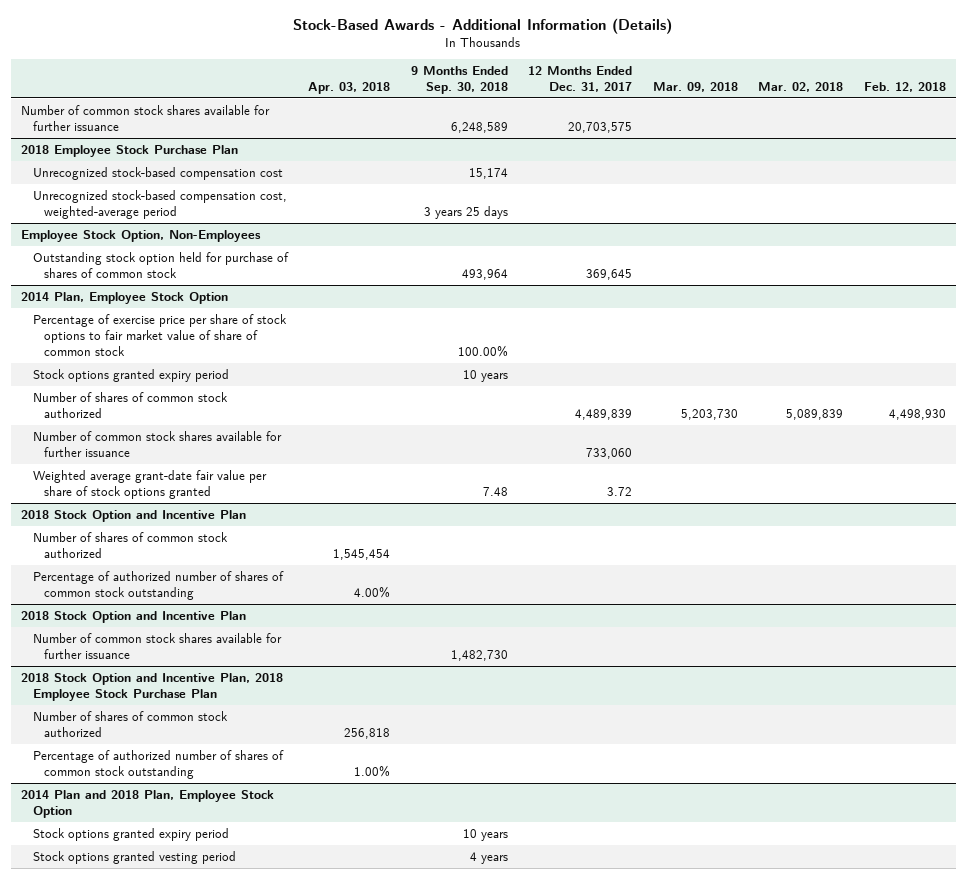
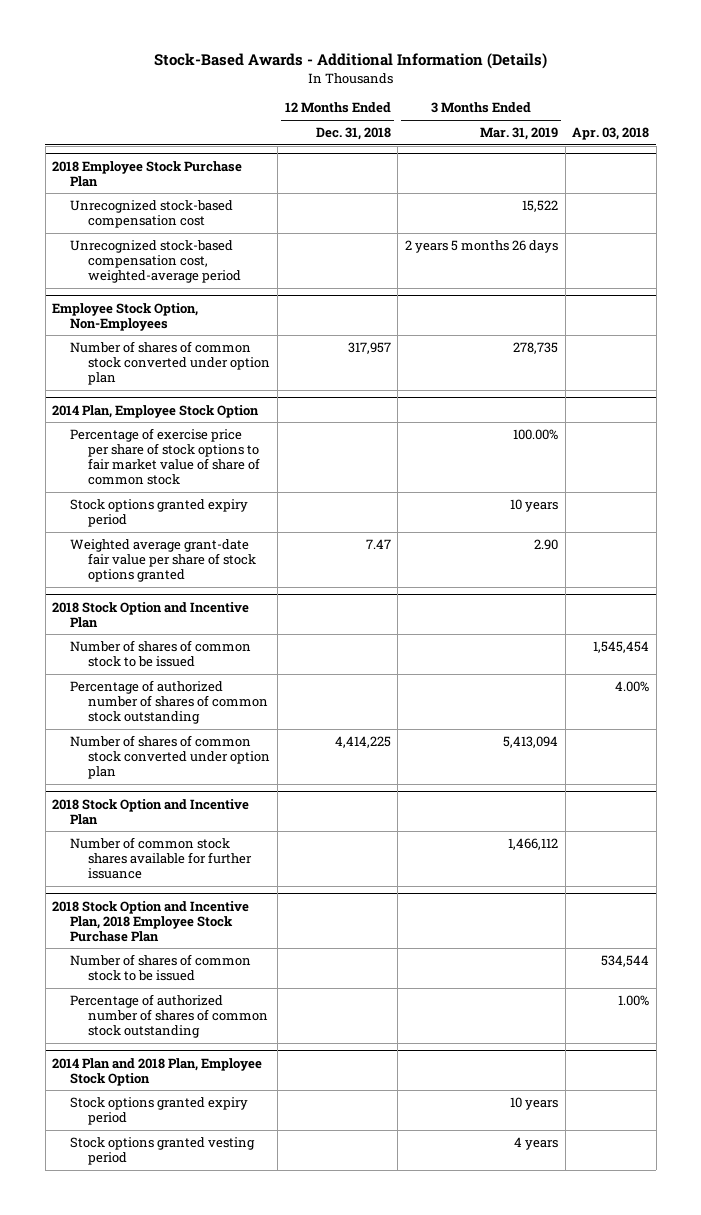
- | Apr. 03, 2018 | 9 Months Ended Sep. 30, 2018 | 12 Months Ended Dec. 31, 2017 | Mar. 09, 2018 | Mar. 02, 2018 | Feb. 12, 2018
+ | 12 Months Ended Dec. 31, 2018 | 3 Months Ended Mar. 31, 2019 | Apr. 03, 2018
- Number of common stock shares available for further issuance | | 6,248,589 | 20,703,575 | | |
@ Employee Stock Option, Non-Employees
- Outstanding stock option held for purchase of shares of common stock | | 493,964 | 369,645 | | |
+ Number of shares of common stock converted under option plan | 317,957 | 278,735 |
@ 2014 Plan, Employee Stock Option
- Number of shares of common stock authorized | | | 4,489,839 | 5,203,730 | 5,089,839 | 4,498,930
- Number of common stock shares available for further issuance | | | 733,060 | | |
@ 2018 Stock Option and Incentive Plan
- Number of shares of common stock authorized | 1,545,454 | | | | |
+ Number of shares of common stock to be issued | | | 1,545,454
+ Number of shares of common stock converted under option plan | 4,414,225 | 5,413,094 |
@ 2018 Stock Option and Incentive Plan, 2018 Employee Stock Purchase Plan
- Number of shares of common stock authorized | 256,818 | | | | |
+ Number of shares of common stock to be issued | | | 534,544

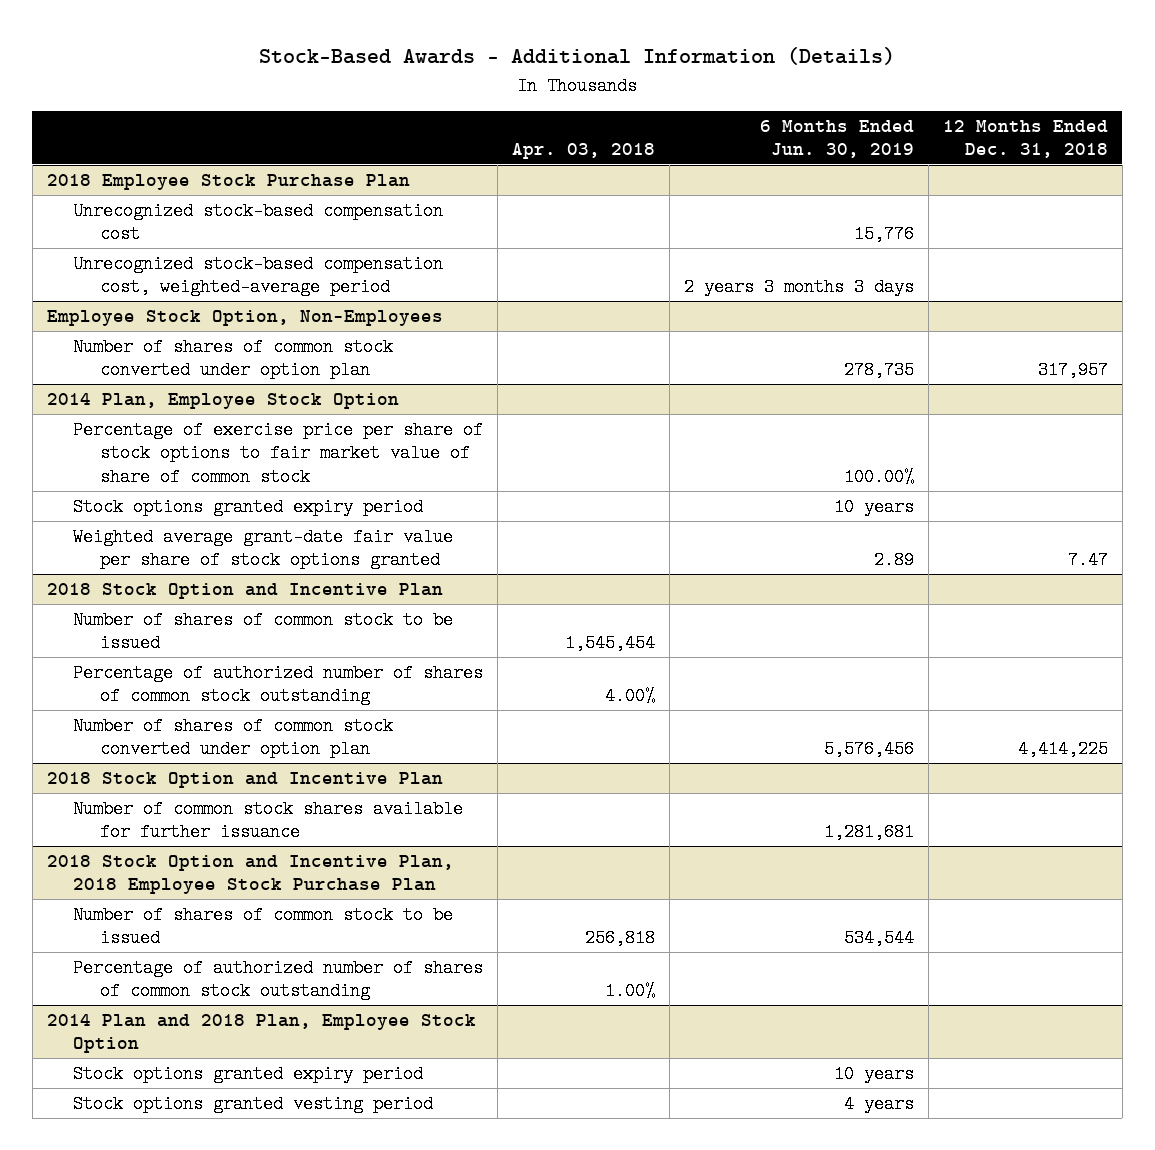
- | 12 Months Ended Dec. 31, 2018 | 3 Months Ended Mar. 31, 2019 | Apr. 03, 2018
+ | Apr. 03, 2018 | 6 Months Ended Jun. 30, 2019 | 12 Months Ended Dec. 31, 2018
@ 2018 Stock Option and Incentive Plan, 2018 Employee Stock Purchase Plan
- Number of shares of common stock to be issued | | | 534,544
+ Number of shares of common stock to be issued | 256,818 | 534,544 |

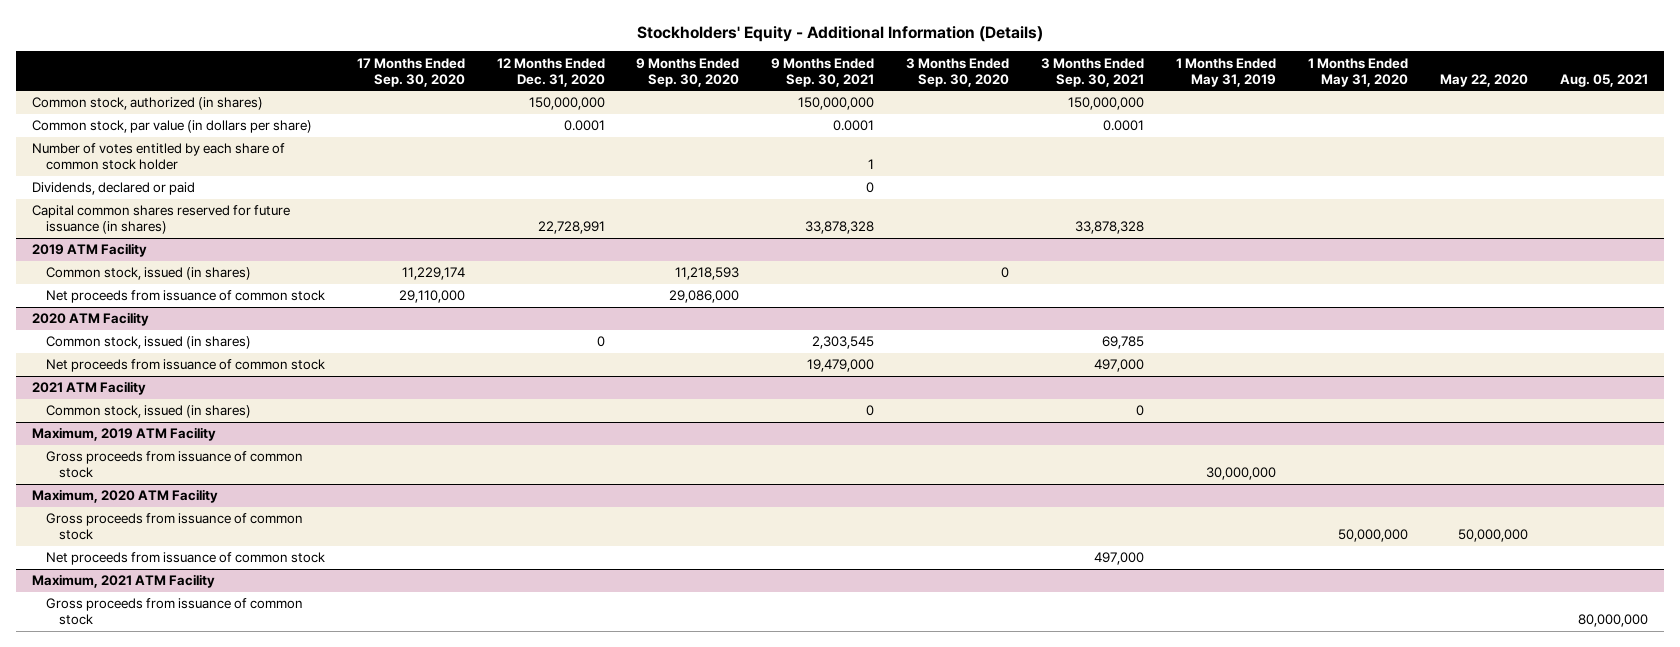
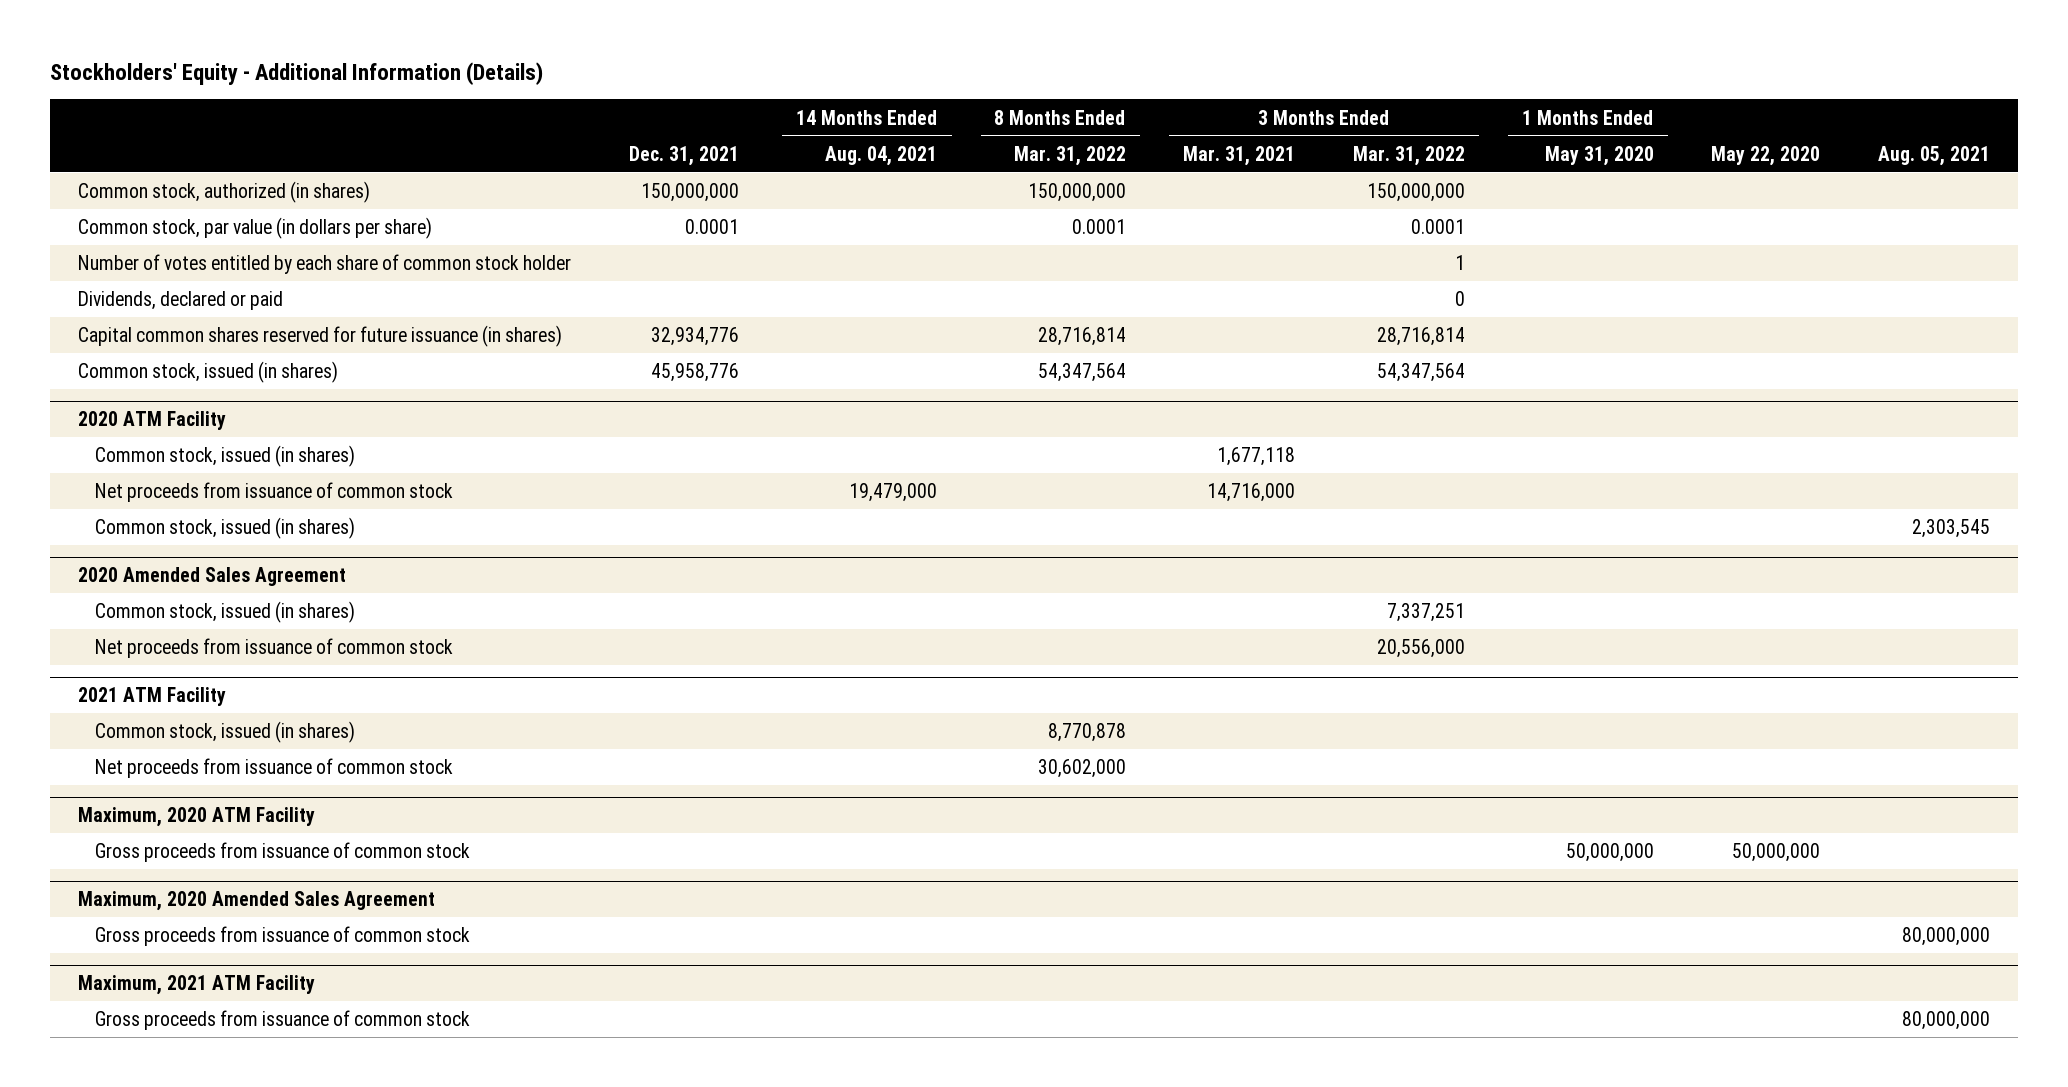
- | 17 Months Ended Sep. 30, 2020 | 12 Months Ended Dec. 31, 2020 | 9 Months Ended Sep. 30, 2020 | 9 Months Ended Sep. 30, 2021 | 3 Months Ended Sep. 30, 2020 | 3 Months Ended Sep. 30, 2021 | 1 Months Ended May 31, 2019 | 1 Months Ended May 31, 2020 | May 22, 2020 | Aug. 05, 2021
+ | Dec. 31, 2021 | 14 Months Ended Aug. 04, 2021 | 8 Months Ended Mar. 31, 2022 | 3 Months Ended Mar. 31, 2021 | 3 Months Ended Mar. 31, 2022 | 1 Months Ended May 31, 2020 | May 22, 2020 | Aug. 05, 2021
- 2019 ATM Facility
- Common stock, issued (in shares) | 11,229,174 | | 11,218,593 | | 0 | | | | |
- Net proceeds from issuance of common stock | 29,110,000 | | 29,086,000 | | | | | | |
+ Common stock, issued (in shares) | 45,958,776 | | 54,347,564 | | 54,347,564 | | |
@ 2020 ATM Facility
+ Common stock, issued (in shares) | | | | | | | | 2,303,545
+ 2020 Amended Sales Agreement
+ Common stock, issued (in shares) | | | | | 7,337,251 | | |
+ Net proceeds from issuance of common stock | | | | | 20,556,000 | | |
- Maximum, 2019 ATM Facility
- Gross proceeds from issuance of common stock | | | | | | | 30,000,000 | | |
@ 2021 ATM Facility
+ Net proceeds from issuance of common stock | | | 30,602,000 | | | | |
@ Maximum, 2020 ATM Facility
- Net proceeds from issuance of common stock | | | | | | 497,000 | | | |
+ Maximum, 2020 Amended Sales Agreement
+ Gross proceeds from issuance of common stock | | | | | | | | 80,000,000

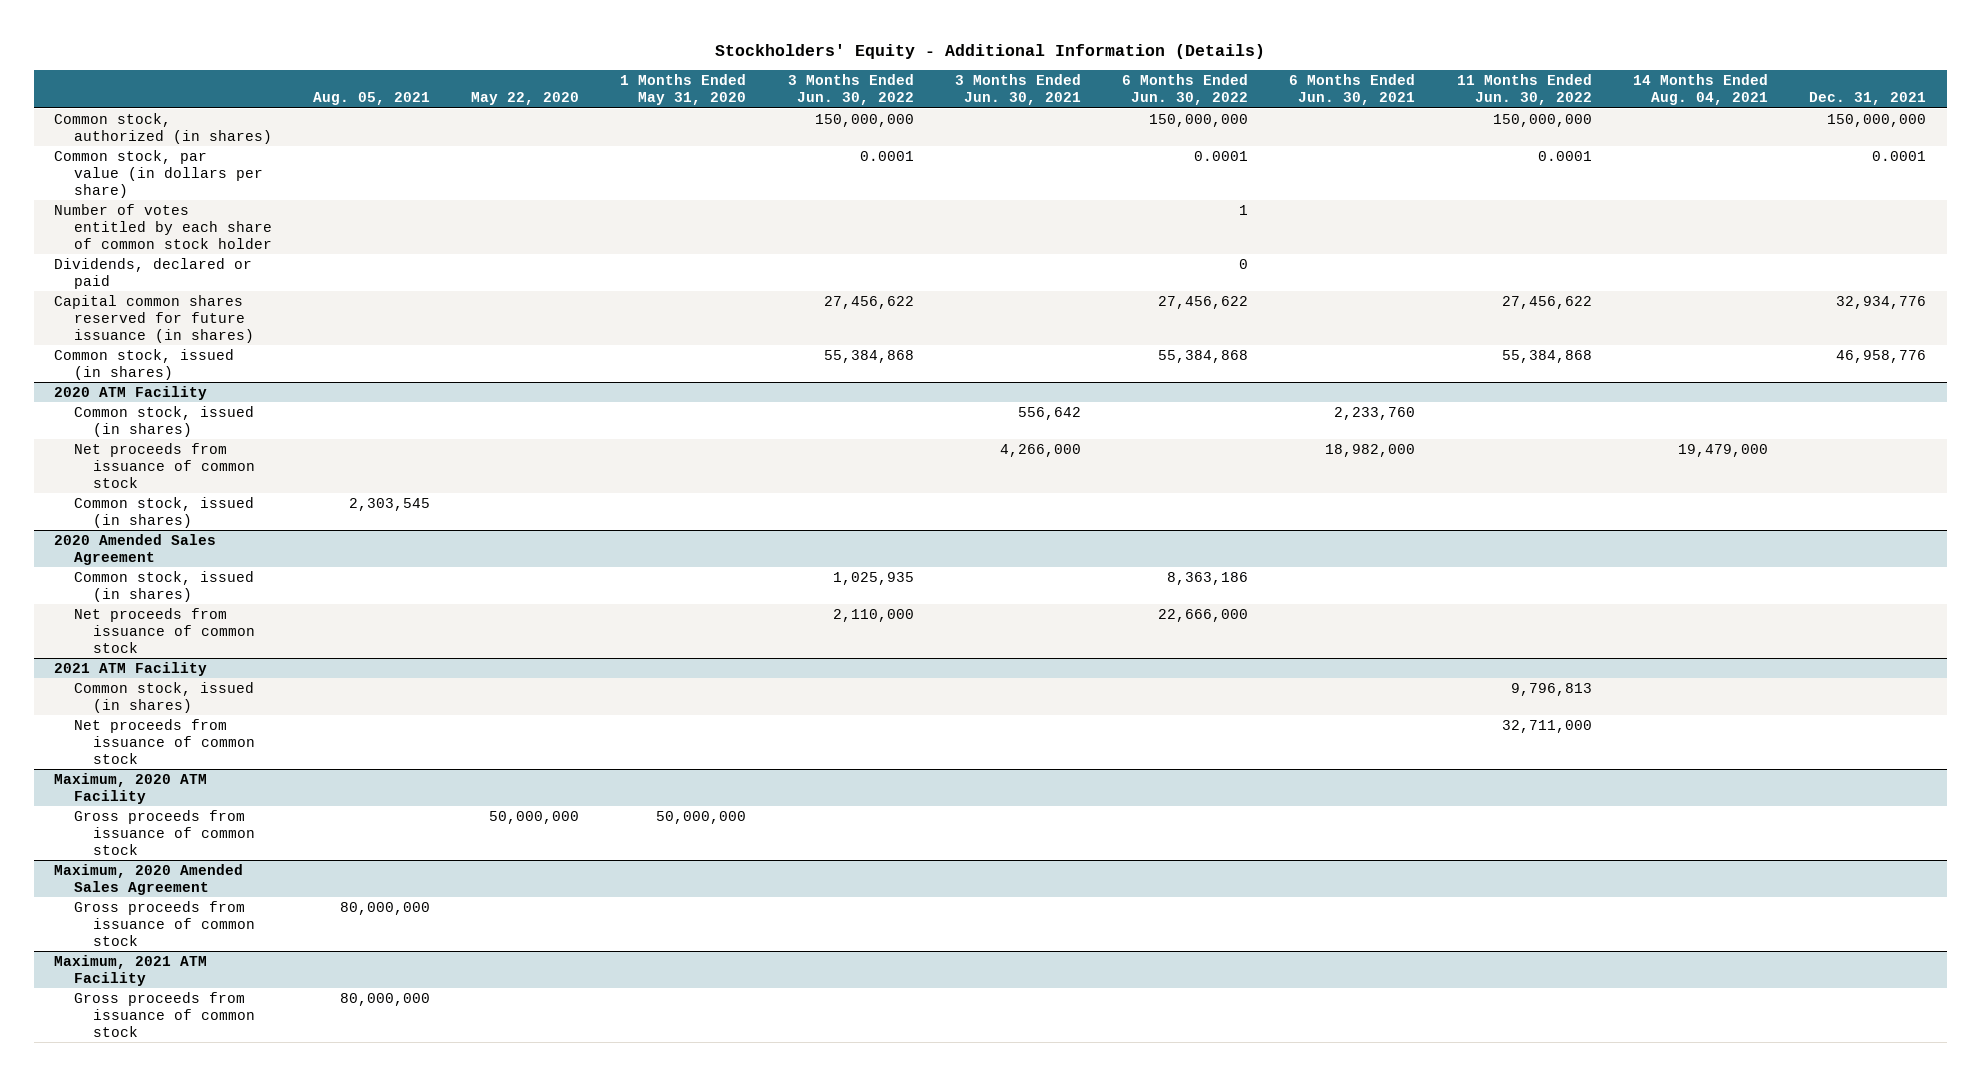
- | Dec. 31, 2021 | 14 Months Ended Aug. 04, 2021 | 8 Months Ended Mar. 31, 2022 | 3 Months Ended Mar. 31, 2021 | 3 Months Ended Mar. 31, 2022 | 1 Months Ended May 31, 2020 | May 22, 2020 | Aug. 05, 2021
+ | Aug. 05, 2021 | May 22, 2020 | 1 Months Ended May 31, 2020 | 3 Months Ended Jun. 30, 2022 | 3 Months Ended Jun. 30, 2021 | 6 Months Ended Jun. 30, 2022 | 6 Months Ended Jun. 30, 2021 | 11 Months Ended Jun. 30, 2022 | 14 Months Ended Aug. 04, 2021 | Dec. 31, 2021
- Common stock, issued (in shares) | 45,958,776 | | 54,347,564 | | 54,347,564 | | |
+ Common stock, issued (in shares) | | | | 55,384,868 | | 55,384,868 | | 55,384,868 | | 46,958,776

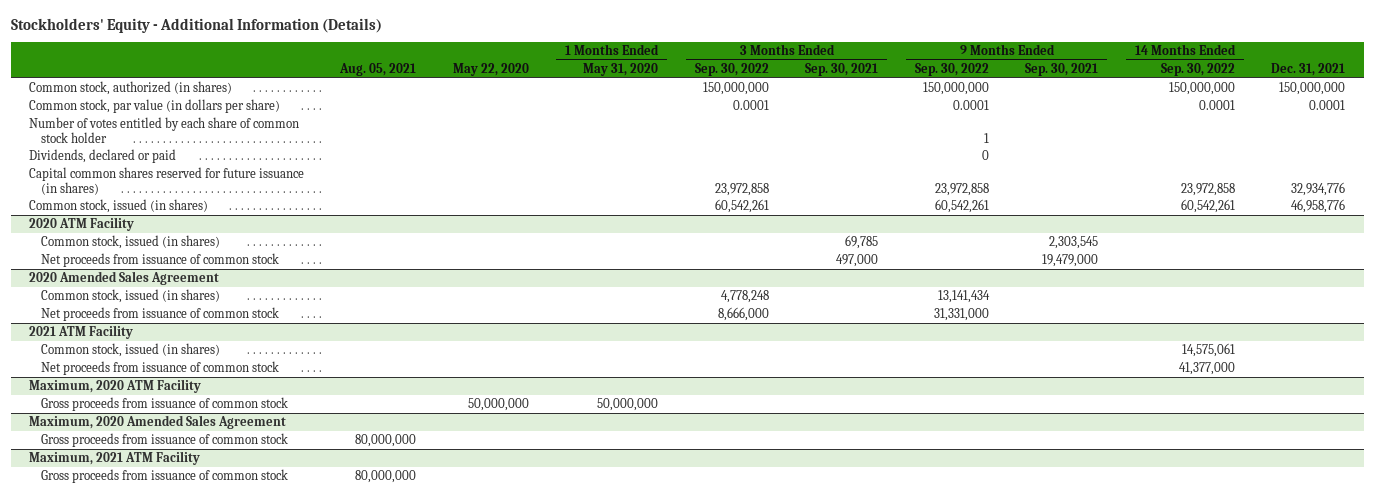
- | Aug. 05, 2021 | May 22, 2020 | 1 Months Ended May 31, 2020 | 3 Months Ended Jun. 30, 2022 | 3 Months Ended Jun. 30, 2021 | 6 Months Ended Jun. 30, 2022 | 6 Months Ended Jun. 30, 2021 | 11 Months Ended Jun. 30, 2022 | 14 Months Ended Aug. 04, 2021 | Dec. 31, 2021
+ | Aug. 05, 2021 | May 22, 2020 | 1 Months Ended May 31, 2020 | 3 Months Ended Sep. 30, 2022 | 3 Months Ended Sep. 30, 2021 | 9 Months Ended Sep. 30, 2022 | 9 Months Ended Sep. 30, 2021 | 14 Months Ended Sep. 30, 2022 | Dec. 31, 2021
@ 2020 ATM Facility
- Common stock, issued (in shares) | 2,303,545 | | | | | | | | |

